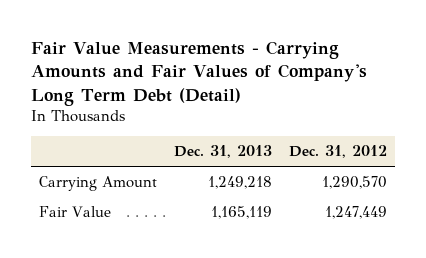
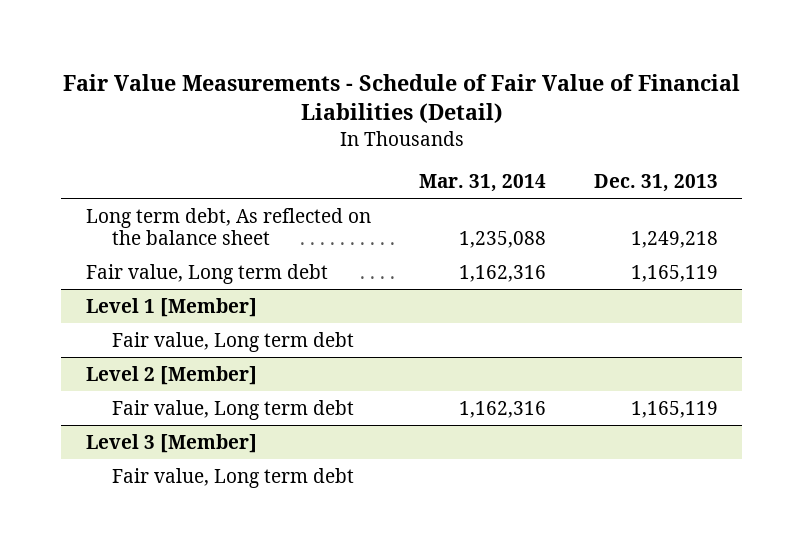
- Fair Value Measurements - Carrying Amounts and Fair Values of Company's Long Term Debt (Detail)
+ Fair Value Measurements - Schedule of Fair Value of Financial Liabilities (Detail)
- | Dec. 31, 2013 | Dec. 31, 2012
+ | Mar. 31, 2014 | Dec. 31, 2013
- Carrying Amount | 1,249,218 | 1,290,570
- Fair Value | 1,165,119 | 1,247,449
+ Long term debt, As reflected on the balance sheet | 1,235,088 | 1,249,218
+ Fair value, Long term debt | 1,162,316 | 1,165,119
+ Level 1 [Member]
+ Fair value, Long term debt
+ Level 2 [Member]
+ Fair value, Long term debt | 1,162,316 | 1,165,119
+ Level 3 [Member]
+ Fair value, Long term debt

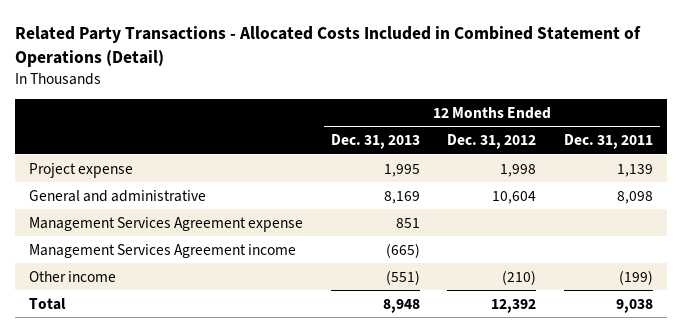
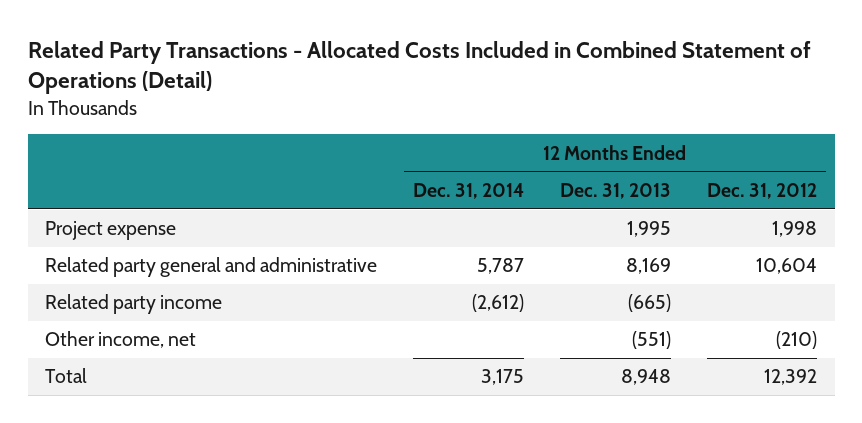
- | 12 Months Ended Dec. 31, 2013 | 12 Months Ended Dec. 31, 2012 | 12 Months Ended Dec. 31, 2011
+ | 12 Months Ended Dec. 31, 2014 | 12 Months Ended Dec. 31, 2013 | 12 Months Ended Dec. 31, 2012
- General and administrative | 8,169 | 10,604 | 8,098
- Management Services Agreement expense | 851 | |
- Management Services Agreement income | (665) | |
- Other income | (551) | (210) | (199)
+ Related party general and administrative | 5,787 | 8,169 | 10,604
+ Related party income | (2,612) | (665) |
+ Other income, net | | (551) | (210)

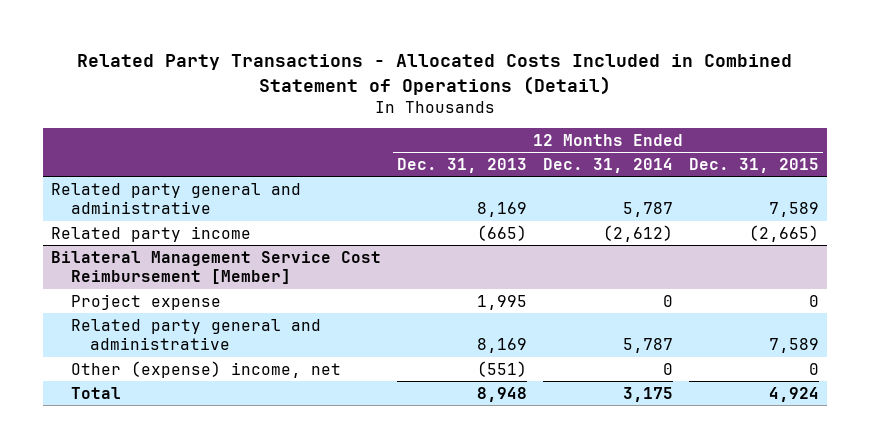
- | 12 Months Ended Dec. 31, 2014 | 12 Months Ended Dec. 31, 2013 | 12 Months Ended Dec. 31, 2012
+ | 12 Months Ended Dec. 31, 2013 | 12 Months Ended Dec. 31, 2014 | 12 Months Ended Dec. 31, 2015
- Project expense | | 1,995 | 1,998
- Other income, net | | (551) | (210)
+ Bilateral Management Service Cost Reimbursement [Member]
+ Project expense | 1,995 | 0 | 0
+ Related party general and administrative | 8,169 | 5,787 | 7,589
+ Other (expense) income, net | (551) | 0 | 0

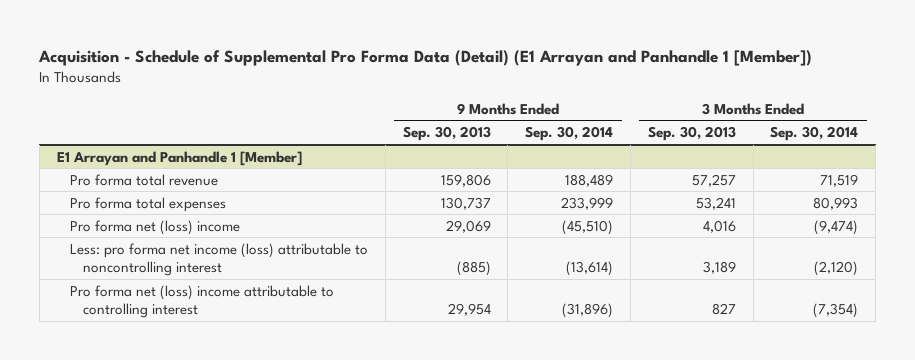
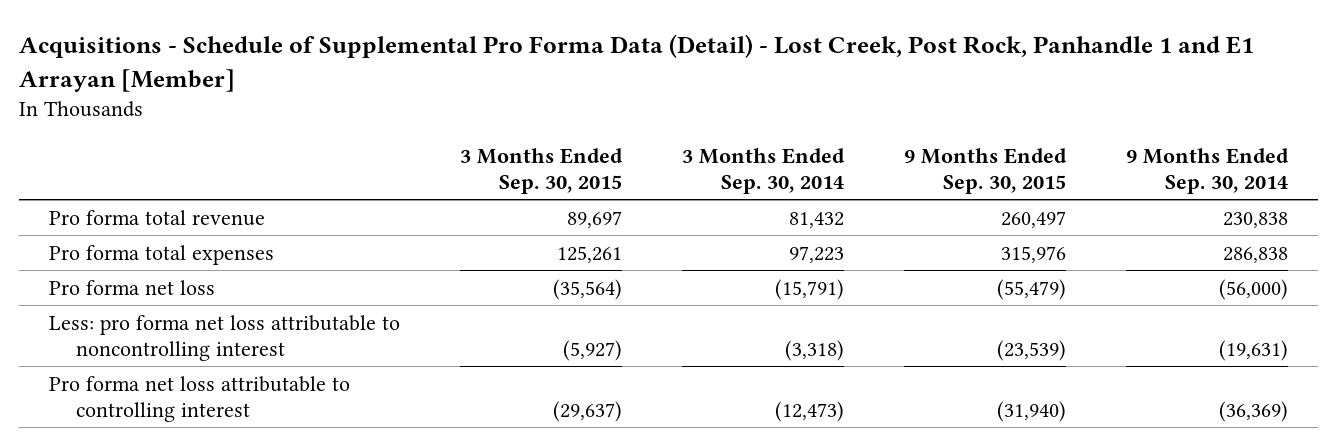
- Acquisition - Schedule of Supplemental Pro Forma Data (Detail) (E1 Arrayan and Panhandle 1 [Member])
+ Acquisitions - Schedule of Supplemental Pro Forma Data (Detail) - Lost Creek, Post Rock, Panhandle 1 and E1 Arrayan [Member]
- | 9 Months Ended Sep. 30, 2013 | 9 Months Ended Sep. 30, 2014 | 3 Months Ended Sep. 30, 2013 | 3 Months Ended Sep. 30, 2014
+ | 3 Months Ended Sep. 30, 2015 | 3 Months Ended Sep. 30, 2014 | 9 Months Ended Sep. 30, 2015 | 9 Months Ended Sep. 30, 2014
- E1 Arrayan and Panhandle 1 [Member]
- Pro forma total revenue | 159,806 | 188,489 | 57,257 | 71,519
- Pro forma total expenses | 130,737 | 233,999 | 53,241 | 80,993
- Pro forma net (loss) income | 29,069 | (45,510) | 4,016 | (9,474)
- Less: pro forma net income (loss) attributable to noncontrolling interest | (885) | (13,614) | 3,189 | (2,120)
- Pro forma net (loss) income attributable to controlling interest | 29,954 | (31,896) | 827 | (7,354)
+ Pro forma total revenue | 89,697 | 81,432 | 260,497 | 230,838
+ Pro forma total expenses | 125,261 | 97,223 | 315,976 | 286,838
+ Pro forma net loss | (35,564) | (15,791) | (55,479) | (56,000)
+ Less: pro forma net loss attributable to noncontrolling interest | (5,927) | (3,318) | (23,539) | (19,631)
+ Pro forma net loss attributable to controlling interest | (29,637) | (12,473) | (31,940) | (36,369)

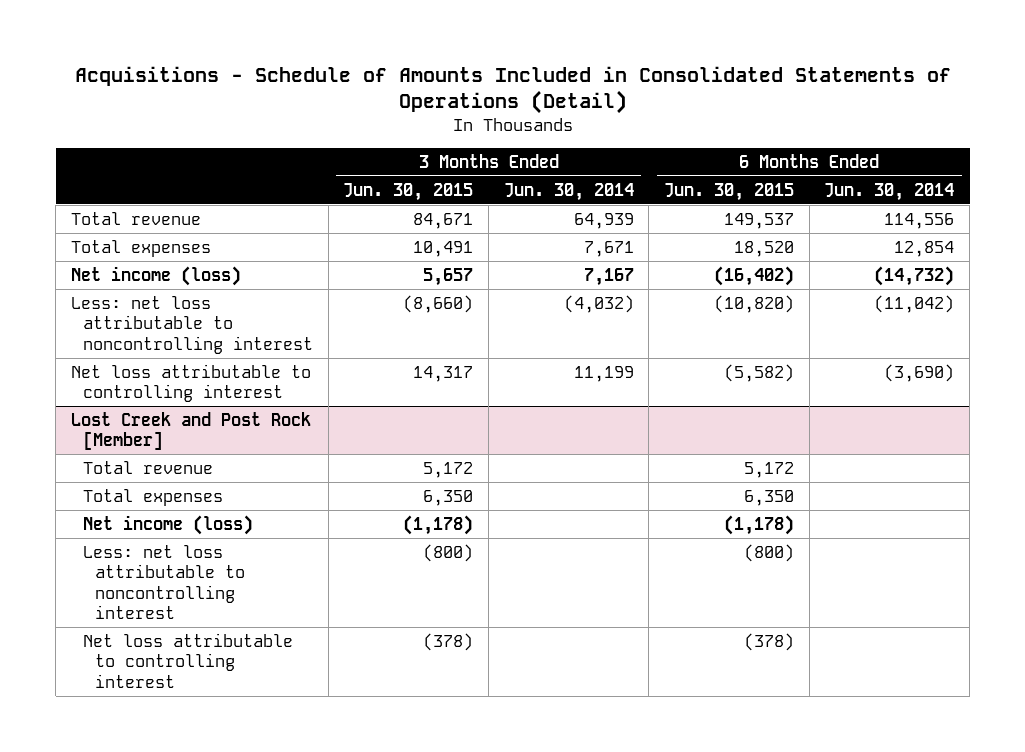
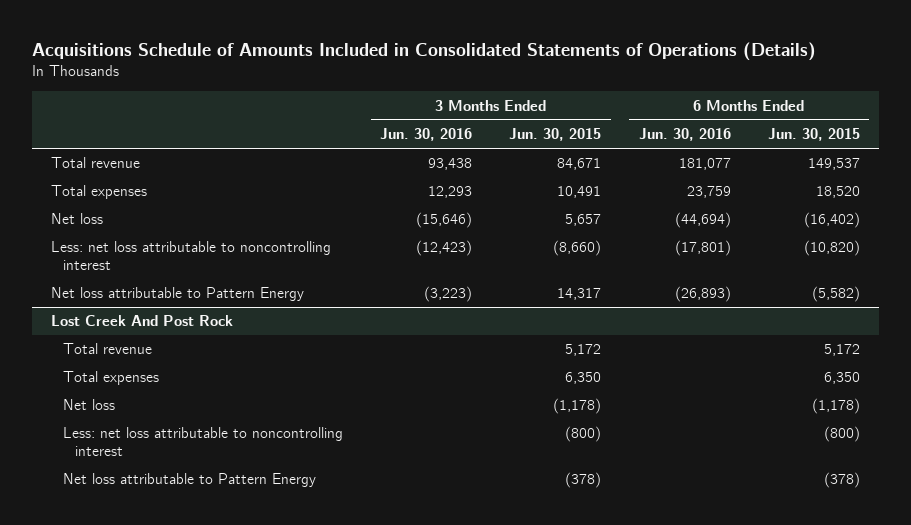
- Acquisitions - Schedule of Amounts Included in Consolidated Statements of Operations (Detail)
+ Acquisitions Schedule of Amounts Included in Consolidated Statements of Operations (Details)
- | 3 Months Ended Jun. 30, 2015 | 3 Months Ended Jun. 30, 2014 | 6 Months Ended Jun. 30, 2015 | 6 Months Ended Jun. 30, 2014
+ | 3 Months Ended Jun. 30, 2016 | 3 Months Ended Jun. 30, 2015 | 6 Months Ended Jun. 30, 2016 | 6 Months Ended Jun. 30, 2015
- Net income (loss) | 5,657 | 7,167 | (16,402) | (14,732)
+ Net loss | (15,646) | 5,657 | (44,694) | (16,402)
- Net loss attributable to controlling interest | 14,317 | 11,199 | (5,582) | (3,690)
- Lost Creek and Post Rock [Member]
+ Net loss attributable to Pattern Energy | (3,223) | 14,317 | (26,893) | (5,582)
+ Lost Creek And Post Rock
- Net income (loss) | (1,178) | | (1,178) |
+ Net loss | | (1,178) | | (1,178)
- Net loss attributable to controlling interest | (378) | | (378) |
+ Net loss attributable to Pattern Energy | | (378) | | (378)

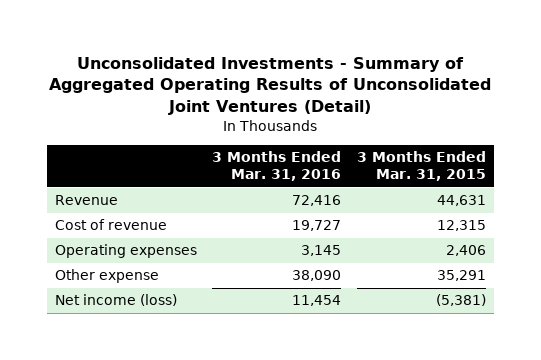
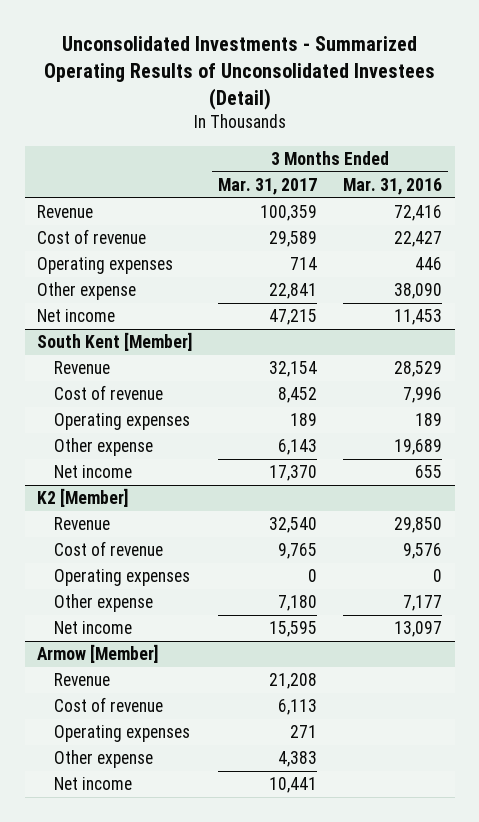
- Unconsolidated Investments - Summary of Aggregated Operating Results of Unconsolidated Joint Ventures (Detail)
+ Unconsolidated Investments - Summarized Operating Results of Unconsolidated Investees (Detail)
- | 3 Months Ended Mar. 31, 2016 | 3 Months Ended Mar. 31, 2015
+ | 3 Months Ended Mar. 31, 2017 | 3 Months Ended Mar. 31, 2016
- Cost of revenue | 19,727 | 12,315
- Operating expenses | 3,145 | 2,406
+ Cost of revenue | 29,589 | 22,427
+ Operating expenses | 714 | 446
- Net income (loss) | 11,454 | (5,381)
+ Net income | 47,215 | 11,453
+ South Kent [Member]
+ Revenue | 32,154 | 28,529
+ Cost of revenue | 8,452 | 7,996
+ Operating expenses | 189 | 189
+ Other expense | 6,143 | 19,689
+ Net income | 17,370 | 655
+ K2 [Member]
+ Revenue | 32,540 | 29,850
+ Cost of revenue | 9,765 | 9,576
+ Operating expenses | 0 | 0
+ Other expense | 7,180 | 7,177
+ Net income | 15,595 | 13,097
+ Armow [Member]
+ Revenue | 21,208 |
+ Cost of revenue | 6,113 |
+ Operating expenses | 271 |
+ Other expense | 4,383 |
+ Net income | 10,441 |

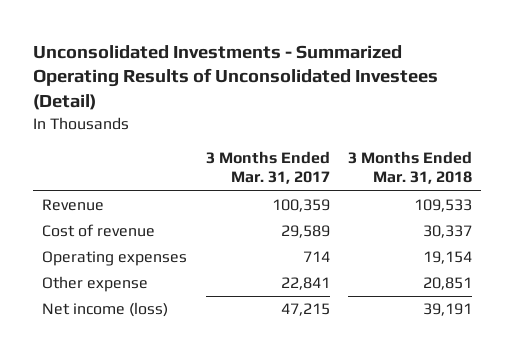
- | 3 Months Ended Mar. 31, 2017 | 3 Months Ended Mar. 31, 2016
+ | 3 Months Ended Mar. 31, 2017 | 3 Months Ended Mar. 31, 2018
- Net income | 47,215 | 11,453
- South Kent [Member]
- Revenue | 32,154 | 28,529
- Cost of revenue | 8,452 | 7,996
- Operating expenses | 189 | 189
- Other expense | 6,143 | 19,689
- Net income | 17,370 | 655
- K2 [Member]
- Revenue | 32,540 | 29,850
- Cost of revenue | 9,765 | 9,576
- Operating expenses | 0 | 0
- Other expense | 7,180 | 7,177
- Net income | 15,595 | 13,097
- Armow [Member]
- Revenue | 21,208 |
- Cost of revenue | 6,113 |
- Operating expenses | 271 |
- Other expense | 4,383 |
- Net income | 10,441 |
+ Net income (loss) | 47,215 | 39,191

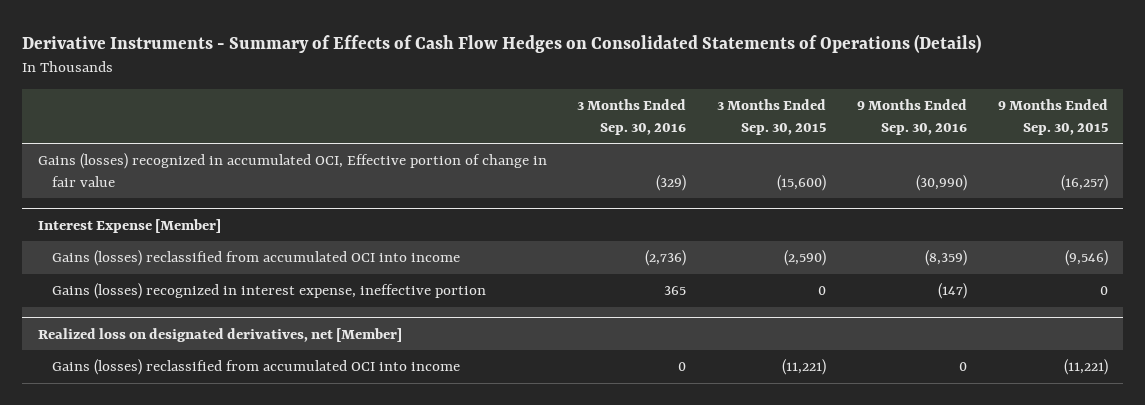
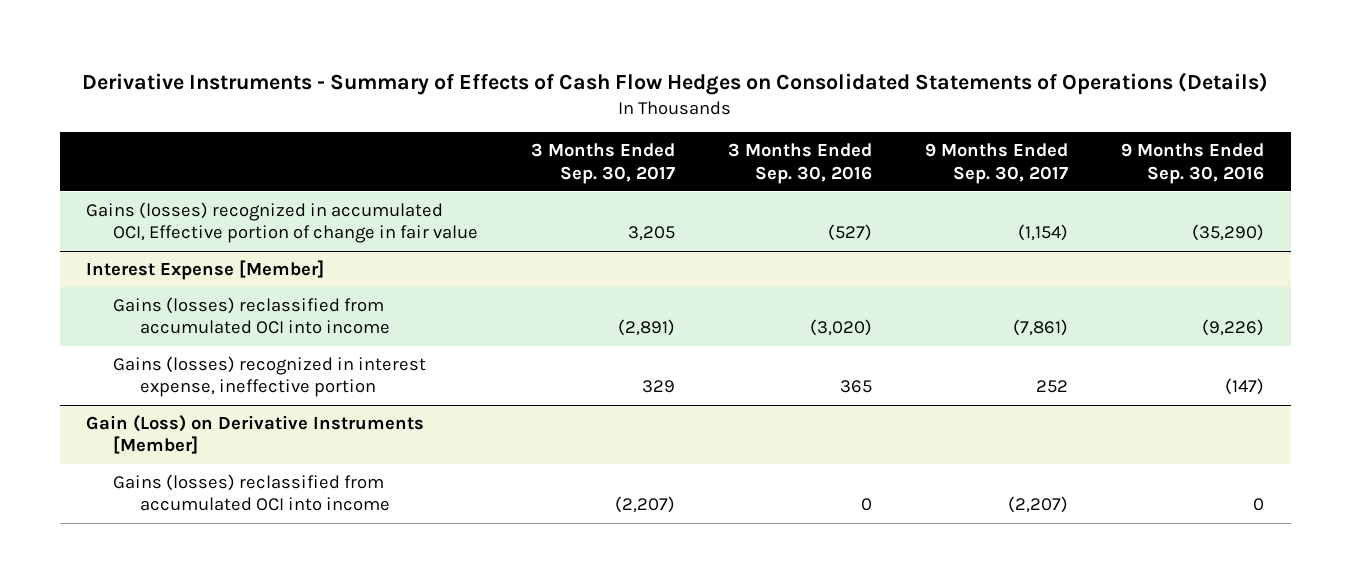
- | 3 Months Ended Sep. 30, 2016 | 3 Months Ended Sep. 30, 2015 | 9 Months Ended Sep. 30, 2016 | 9 Months Ended Sep. 30, 2015
+ | 3 Months Ended Sep. 30, 2017 | 3 Months Ended Sep. 30, 2016 | 9 Months Ended Sep. 30, 2017 | 9 Months Ended Sep. 30, 2016
- Gains (losses) recognized in accumulated OCI, Effective portion of change in fair value | (329) | (15,600) | (30,990) | (16,257)
+ Gains (losses) recognized in accumulated OCI, Effective portion of change in fair value | 3,205 | (527) | (1,154) | (35,290)
@ Interest Expense [Member]
- Gains (losses) reclassified from accumulated OCI into income | (2,736) | (2,590) | (8,359) | (9,546)
+ Gains (losses) reclassified from accumulated OCI into income | (2,891) | (3,020) | (7,861) | (9,226)
- Realized loss on designated derivatives, net [Member]
+ Gain (Loss) on Derivative Instruments [Member]

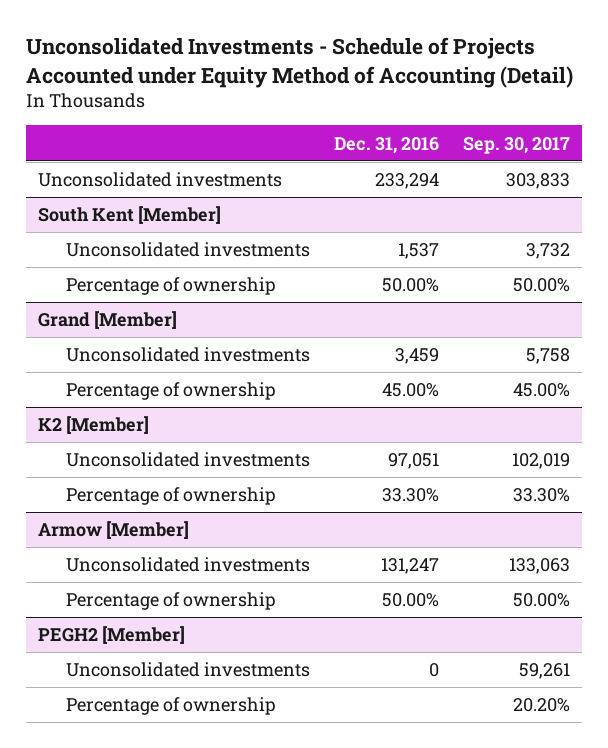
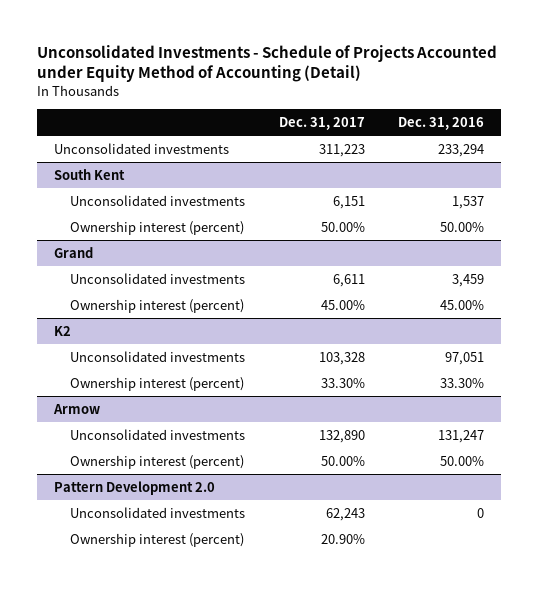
- | Dec. 31, 2016 | Sep. 30, 2017
+ | Dec. 31, 2017 | Dec. 31, 2016
- South Kent [Member]
+ South Kent
- Percentage of ownership | 50.00% | 50.00%
- Grand [Member]
+ Ownership interest (percent) | 50.00% | 50.00%
+ Grand
- Percentage of ownership | 45.00% | 45.00%
- K2 [Member]
+ Ownership interest (percent) | 45.00% | 45.00%
+ K2
- Percentage of ownership | 33.30% | 33.30%
- Armow [Member]
+ Ownership interest (percent) | 33.30% | 33.30%
+ Armow
- Percentage of ownership | 50.00% | 50.00%
- PEGH2 [Member]
+ Ownership interest (percent) | 50.00% | 50.00%
+ Pattern Development 2.0
- Percentage of ownership | | 20.20%
+ Ownership interest (percent) | 20.90% |

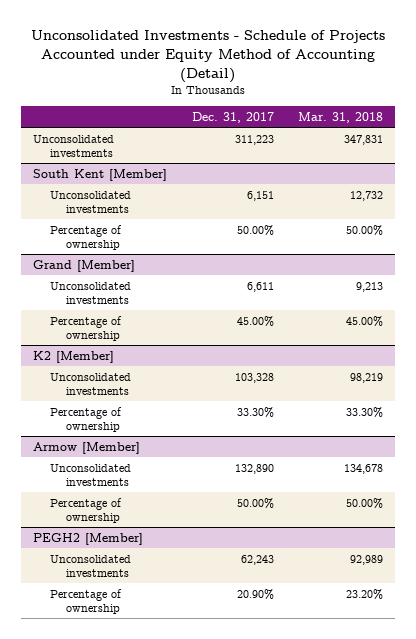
- | Dec. 31, 2017 | Dec. 31, 2016
+ | Dec. 31, 2017 | Mar. 31, 2018
- South Kent
+ South Kent [Member]
- Ownership interest (percent) | 50.00% | 50.00%
- Grand
+ Percentage of ownership | 50.00% | 50.00%
+ Grand [Member]
- Ownership interest (percent) | 45.00% | 45.00%
- K2
+ Percentage of ownership | 45.00% | 45.00%
+ K2 [Member]
- Ownership interest (percent) | 33.30% | 33.30%
- Armow
+ Percentage of ownership | 33.30% | 33.30%
+ Armow [Member]
- Ownership interest (percent) | 50.00% | 50.00%
- Pattern Development 2.0
+ Percentage of ownership | 50.00% | 50.00%
+ PEGH2 [Member]
- Ownership interest (percent) | 20.90% |
+ Percentage of ownership | 20.90% | 23.20%

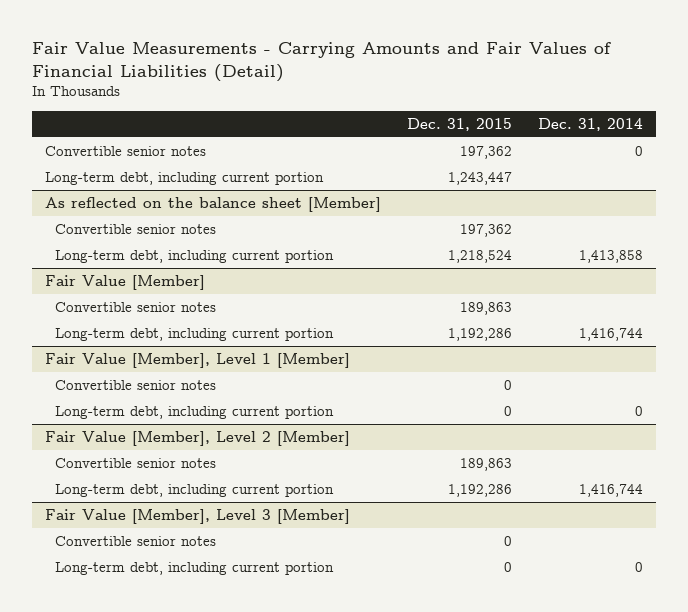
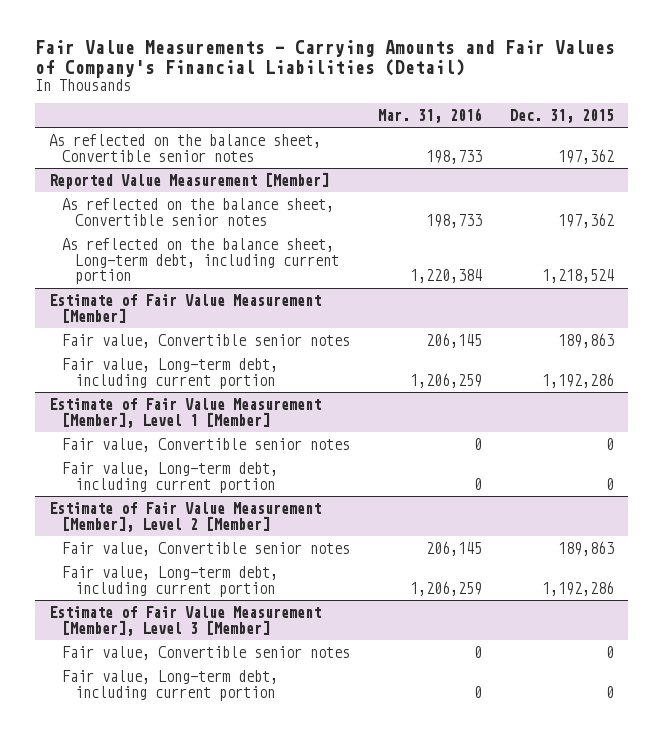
- Fair Value Measurements - Carrying Amounts and Fair Values of Financial Liabilities (Detail)
+ Fair Value Measurements - Carrying Amounts and Fair Values of Company's Financial Liabilities (Detail)
- | Dec. 31, 2015 | Dec. 31, 2014
+ | Mar. 31, 2016 | Dec. 31, 2015
- Convertible senior notes | 197,362 | 0
- Long-term debt, including current portion | 1,243,447 |
- As reflected on the balance sheet [Member]
- Convertible senior notes | 197,362 |
- Long-term debt, including current portion | 1,218,524 | 1,413,858
- Fair Value [Member]
- Convertible senior notes | 189,863 |
- Long-term debt, including current portion | 1,192,286 | 1,416,744
- Fair Value [Member], Level 1 [Member]
- Convertible senior notes | 0 |
- Long-term debt, including current portion | 0 | 0
- Fair Value [Member], Level 2 [Member]
- Convertible senior notes | 189,863 |
- Long-term debt, including current portion | 1,192,286 | 1,416,744
- Fair Value [Member], Level 3 [Member]
- Convertible senior notes | 0 |
- Long-term debt, including current portion | 0 | 0
+ As reflected on the balance sheet, Convertible senior notes | 198,733 | 197,362
+ Reported Value Measurement [Member]
+ As reflected on the balance sheet, Convertible senior notes | 198,733 | 197,362
+ As reflected on the balance sheet, Long-term debt, including current portion | 1,220,384 | 1,218,524
+ Estimate of Fair Value Measurement [Member]
+ Fair value, Convertible senior notes | 206,145 | 189,863
+ Fair value, Long-term debt, including current portion | 1,206,259 | 1,192,286
+ Estimate of Fair Value Measurement [Member], Level 1 [Member]
+ Fair value, Convertible senior notes | 0 | 0
+ Fair value, Long-term debt, including current portion | 0 | 0
+ Estimate of Fair Value Measurement [Member], Level 2 [Member]
+ Fair value, Convertible senior notes | 206,145 | 189,863
+ Fair value, Long-term debt, including current portion | 1,206,259 | 1,192,286
+ Estimate of Fair Value Measurement [Member], Level 3 [Member]
+ Fair value, Convertible senior notes | 0 | 0
+ Fair value, Long-term debt, including current portion | 0 | 0

